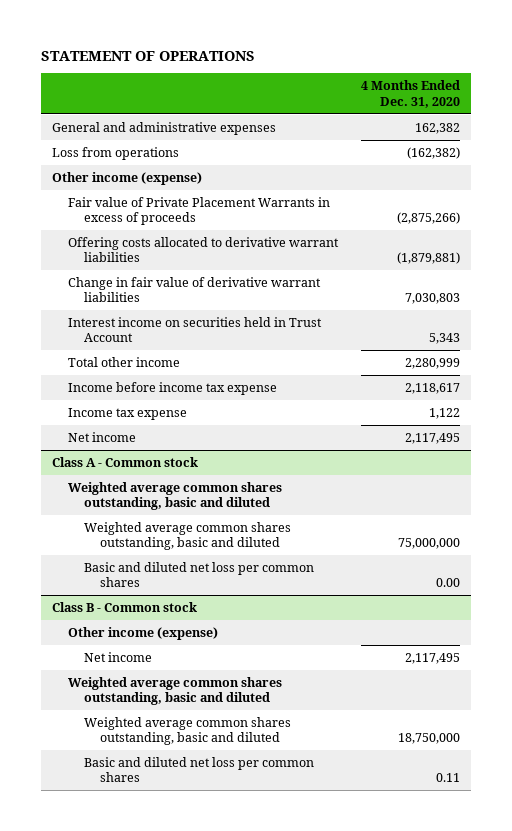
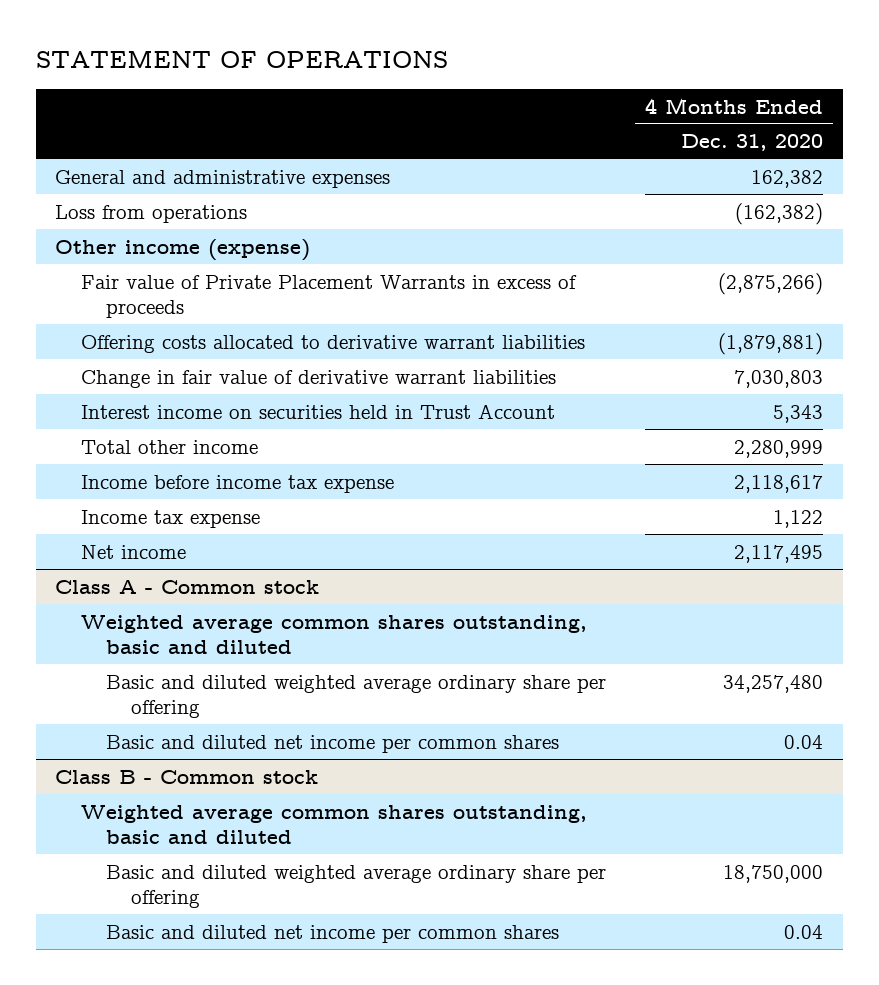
@ Class A - Common stock
- Weighted average common shares outstanding, basic and diluted | 75,000,000
- Basic and diluted net loss per common shares | 0.00
+ Basic and diluted weighted average ordinary share per offering | 34,257,480
+ Basic and diluted net income per common shares | 0.04
@ Class B - Common stock
- Other income (expense)
- Net income | 2,117,495
- Weighted average common shares outstanding, basic and diluted | 18,750,000
- Basic and diluted net loss per common shares | 0.11
+ Basic and diluted weighted average ordinary share per offering | 18,750,000
+ Basic and diluted net income per common shares | 0.04

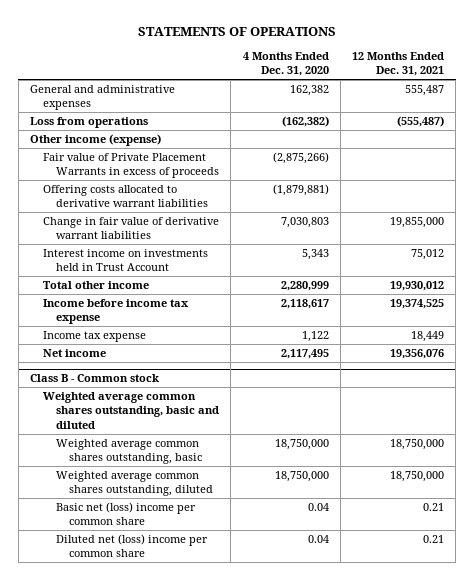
- STATEMENT OF OPERATIONS
+ STATEMENTS OF OPERATIONS
- | 4 Months Ended Dec. 31, 2020
+ | 4 Months Ended Dec. 31, 2020 | 12 Months Ended Dec. 31, 2021
- Interest income on securities held in Trust Account | 5,343
+ Interest income on investments held in Trust Account | 5,343 | 75,012
- Class A - Common stock
- Weighted average common shares outstanding, basic and diluted
- Basic and diluted weighted average ordinary share per offering | 34,257,480
- Basic and diluted net income per common shares | 0.04
@ Class B - Common stock
- Basic and diluted weighted average ordinary share per offering | 18,750,000
- Basic and diluted net income per common shares | 0.04
+ Weighted average common shares outstanding, basic | 18,750,000 | 18,750,000
+ Weighted average common shares outstanding, diluted | 18,750,000 | 18,750,000
+ Basic net (loss) income per common share | 0.04 | 0.21
+ Diluted net (loss) income per common share | 0.04 | 0.21

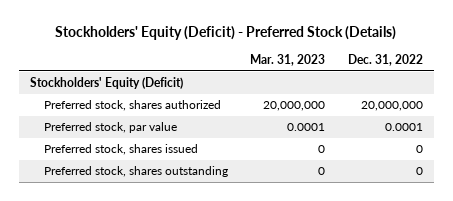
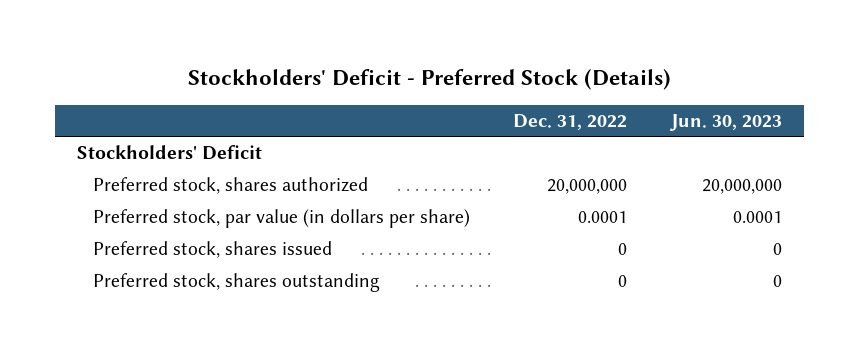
- Stockholders' Equity (Deficit) - Preferred Stock (Details)
+ Stockholders' Deficit - Preferred Stock (Details)
- | Mar. 31, 2023 | Dec. 31, 2022
+ | Dec. 31, 2022 | Jun. 30, 2023
- Stockholders' Equity (Deficit)
+ Stockholders' Deficit
- Preferred stock, par value | 0.0001 | 0.0001
+ Preferred stock, par value (in dollars per share) | 0.0001 | 0.0001

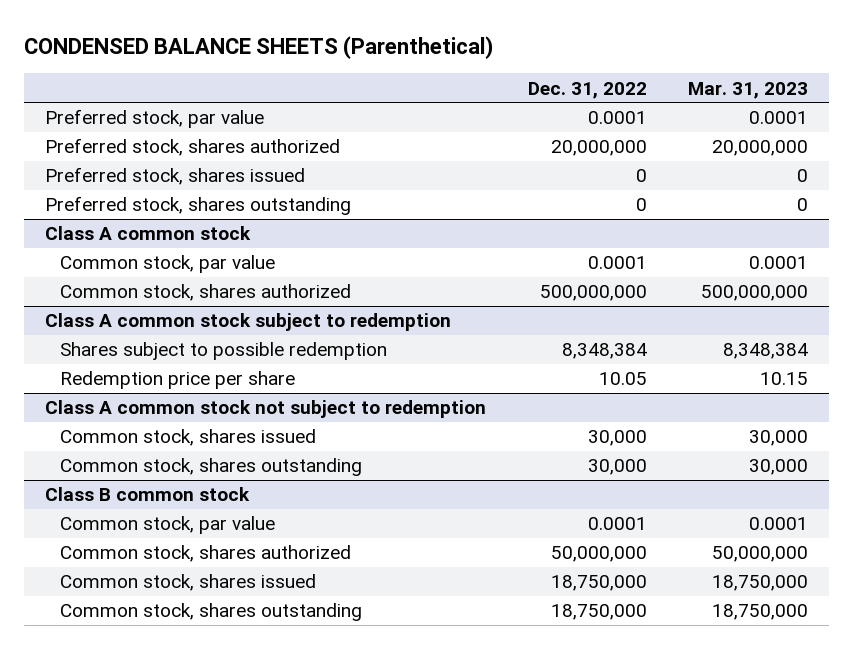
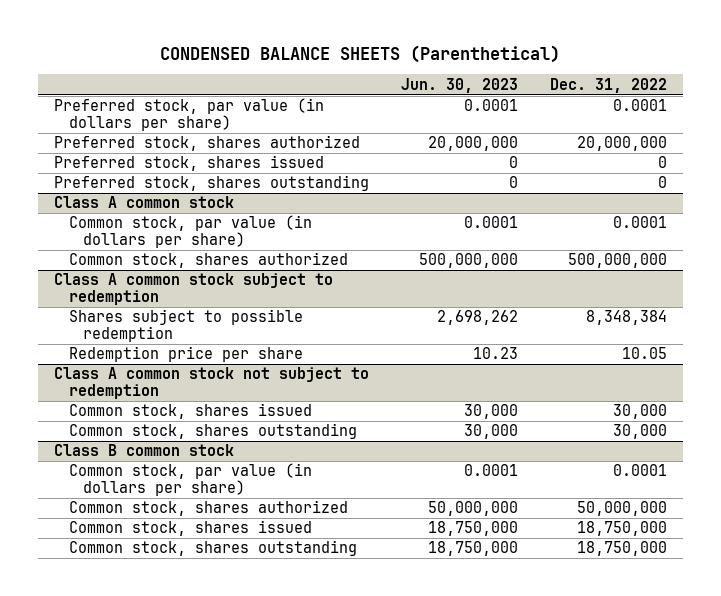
- | Dec. 31, 2022 | Mar. 31, 2023
+ | Jun. 30, 2023 | Dec. 31, 2022
- Preferred stock, par value | 0.0001 | 0.0001
+ Preferred stock, par value (in dollars per share) | 0.0001 | 0.0001
@ Class A common stock
- Common stock, par value | 0.0001 | 0.0001
+ Common stock, par value (in dollars per share) | 0.0001 | 0.0001
@ Class B common stock
- Common stock, par value | 0.0001 | 0.0001
+ Common stock, par value (in dollars per share) | 0.0001 | 0.0001

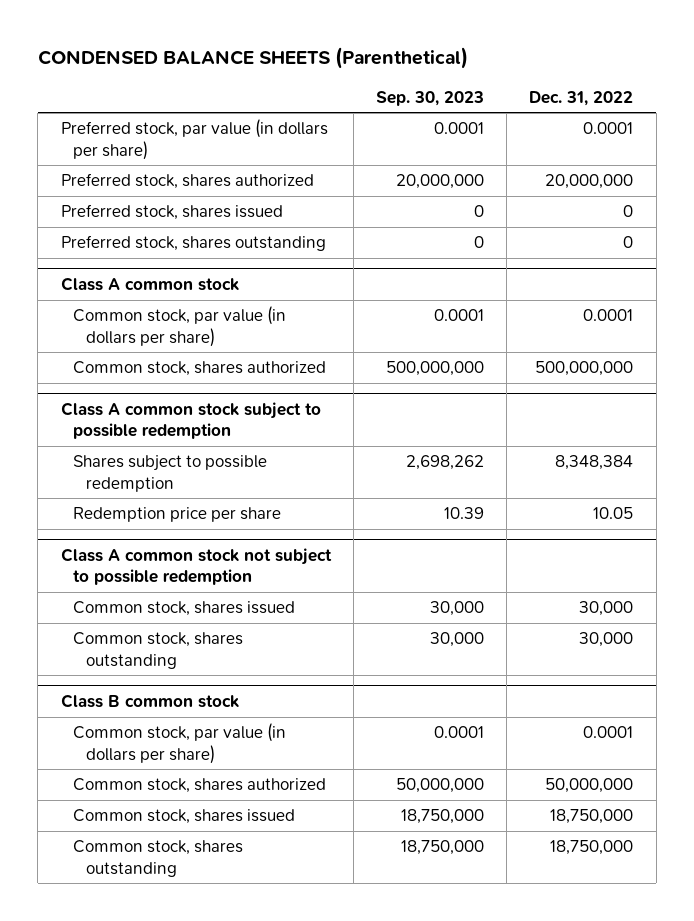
- | Jun. 30, 2023 | Dec. 31, 2022
+ | Sep. 30, 2023 | Dec. 31, 2022
- Class A common stock subject to redemption
+ Class A common stock subject to possible redemption
- Class A common stock not subject to redemption
+ Class A common stock not subject to possible redemption

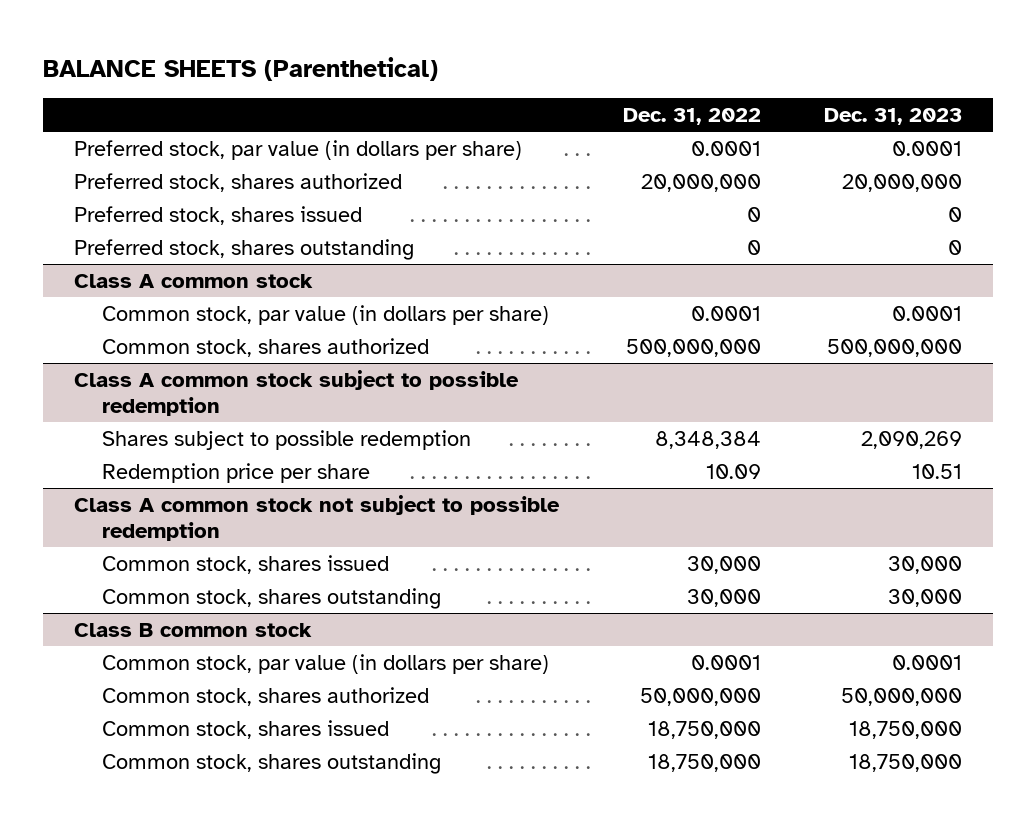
- CONDENSED BALANCE SHEETS (Parenthetical)
+ BALANCE SHEETS (Parenthetical)
- | Sep. 30, 2023 | Dec. 31, 2022
+ | Dec. 31, 2022 | Dec. 31, 2023
@ Class A common stock subject to possible redemption
- Redemption price per share | 10.39 | 10.05
+ Redemption price per share | 10.09 | 10.51

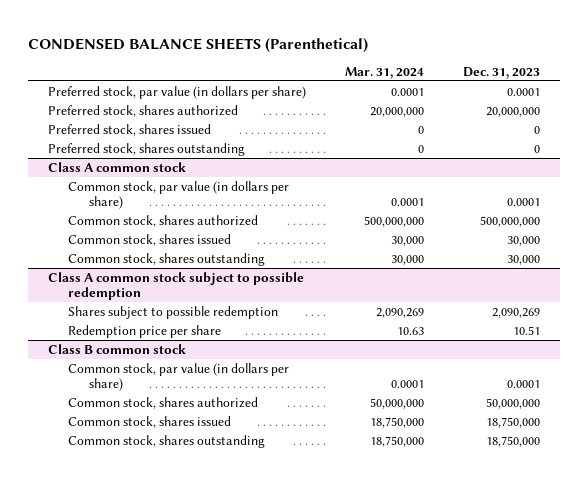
- BALANCE SHEETS (Parenthetical)
+ CONDENSED BALANCE SHEETS (Parenthetical)
- | Dec. 31, 2022 | Dec. 31, 2023
+ | Mar. 31, 2024 | Dec. 31, 2023
@ Class A common stock
+ Common stock, shares issued | 30,000 | 30,000
+ Common stock, shares outstanding | 30,000 | 30,000
- Class A common stock not subject to possible redemption
- Common stock, shares issued | 30,000 | 30,000
- Common stock, shares outstanding | 30,000 | 30,000

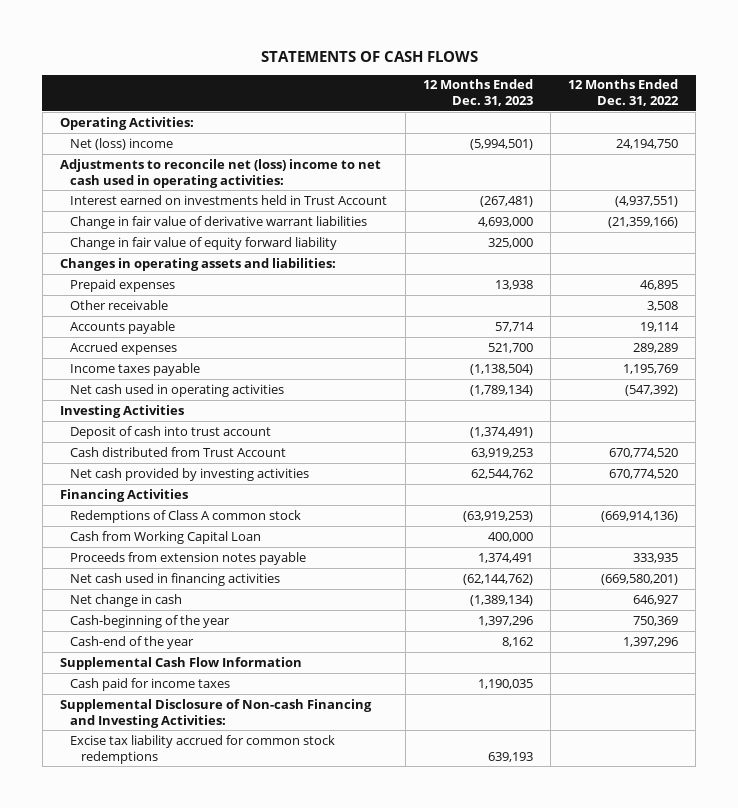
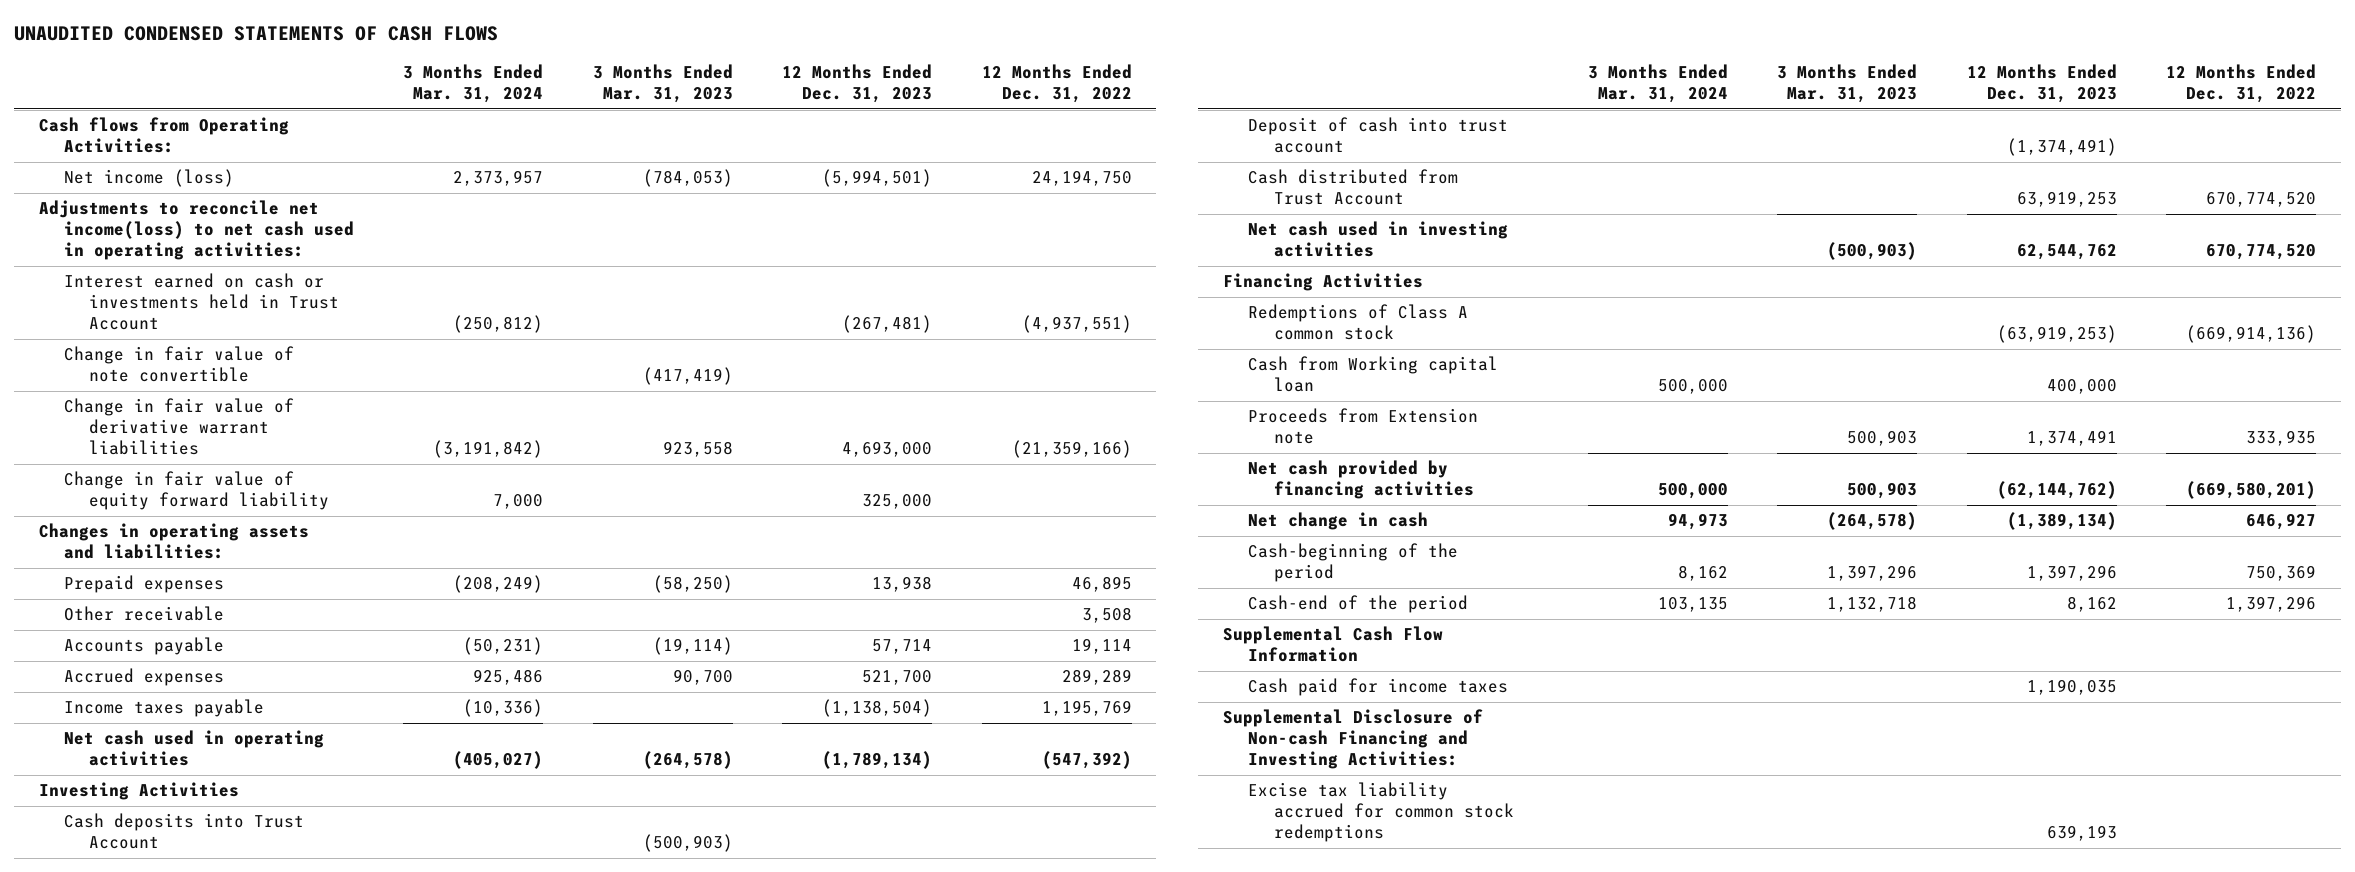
- STATEMENTS OF CASH FLOWS
+ UNAUDITED CONDENSED STATEMENTS OF CASH FLOWS
- | 12 Months Ended Dec. 31, 2023 | 12 Months Ended Dec. 31, 2022
+ | 3 Months Ended Mar. 31, 2024 | 3 Months Ended Mar. 31, 2023 | 12 Months Ended Dec. 31, 2023 | 12 Months Ended Dec. 31, 2022
- Operating Activities:
- Net (loss) income | (5,994,501) | 24,194,750
- Adjustments to reconcile net (loss) income to net cash used in operating activities:
- Interest earned on investments held in Trust Account | (267,481) | (4,937,551)
+ Cash flows from Operating Activities:
+ Net income (loss) | 2,373,957 | (784,053) | (5,994,501) | 24,194,750
+ Adjustments to reconcile net income(loss) to net cash used in operating activities:
+ Interest earned on cash or investments held in Trust Account | (250,812) | | (267,481) | (4,937,551)
+ Change in fair value of note convertible | | (417,419) | |
+ Cash deposits into Trust Account | | (500,903) | |
- Net cash provided by investing activities | 62,544,762 | 670,774,520
+ Net cash used in investing activities | | (500,903) | 62,544,762 | 670,774,520
- Cash from Working Capital Loan | 400,000 |
- Proceeds from extension notes payable | 1,374,491 | 333,935
- Net cash used in financing activities | (62,144,762) | (669,580,201)
+ Cash from Working capital loan | 500,000 | | 400,000 |
+ Proceeds from Extension note | | 500,903 | 1,374,491 | 333,935
+ Net cash provided by financing activities | 500,000 | 500,903 | (62,144,762) | (669,580,201)
- Cash-beginning of the year | 1,397,296 | 750,369
- Cash-end of the year | 8,162 | 1,397,296
+ Cash-beginning of the period | 8,162 | 1,397,296 | 1,397,296 | 750,369
+ Cash-end of the period | 103,135 | 1,132,718 | 8,162 | 1,397,296

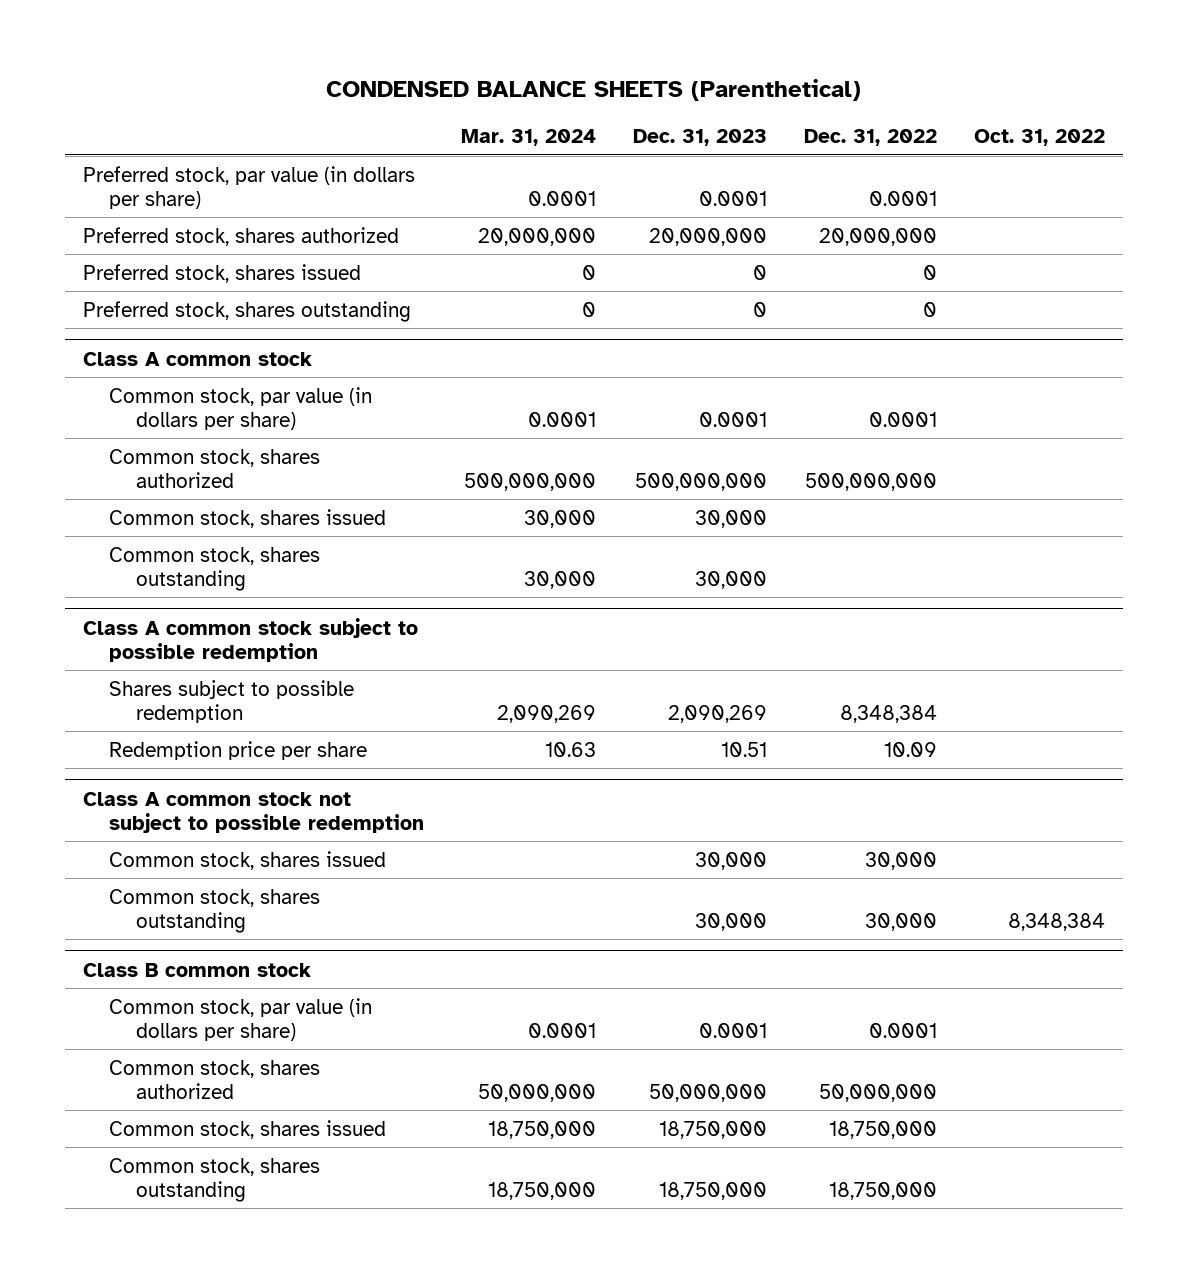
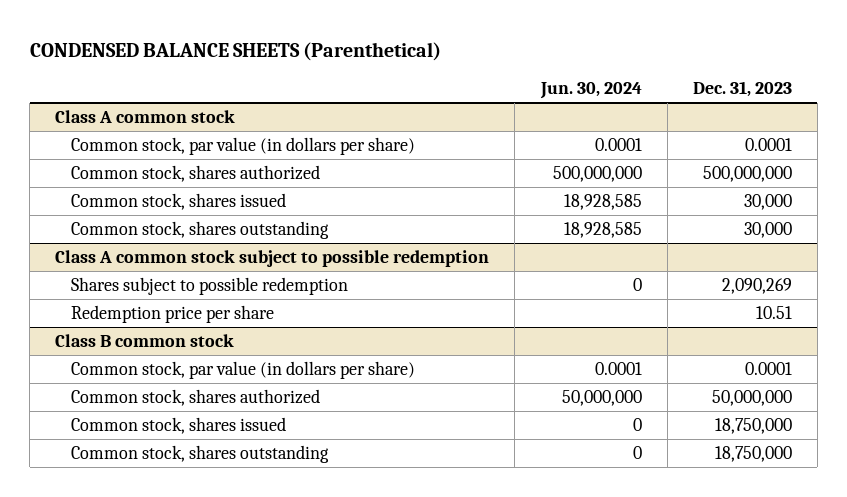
- | Mar. 31, 2024 | Dec. 31, 2023 | Dec. 31, 2022 | Oct. 31, 2022
+ | Jun. 30, 2024 | Dec. 31, 2023
- Preferred stock, par value (in dollars per share) | 0.0001 | 0.0001 | 0.0001 |
- Preferred stock, shares authorized | 20,000,000 | 20,000,000 | 20,000,000 |
- Preferred stock, shares issued | 0 | 0 | 0 |
- Preferred stock, shares outstanding | 0 | 0 | 0 |
- Class A common stock not subject to possible redemption
- Common stock, shares issued | | 30,000 | 30,000 |
- Common stock, shares outstanding | | 30,000 | 30,000 | 8,348,384

